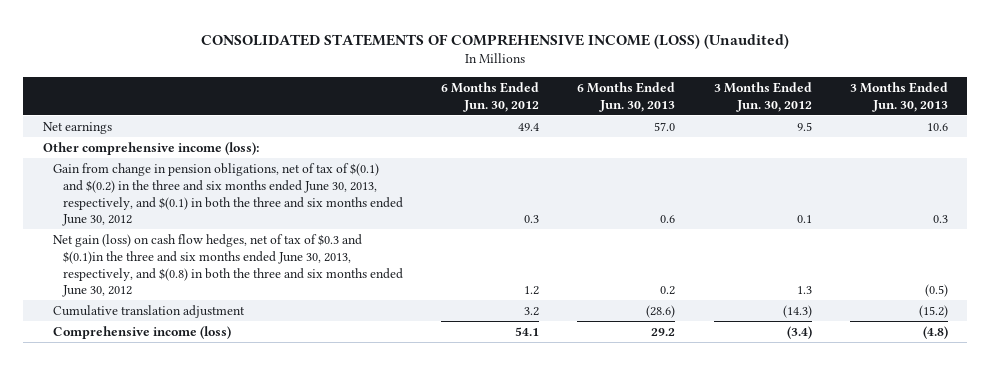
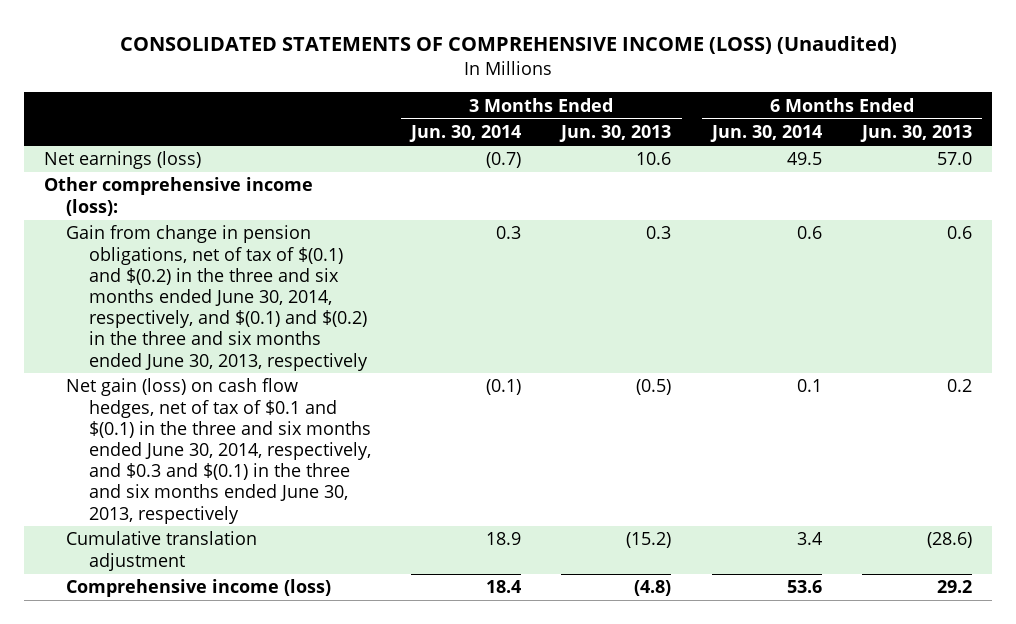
- | 6 Months Ended Jun. 30, 2012 | 6 Months Ended Jun. 30, 2013 | 3 Months Ended Jun. 30, 2012 | 3 Months Ended Jun. 30, 2013
+ | 3 Months Ended Jun. 30, 2014 | 3 Months Ended Jun. 30, 2013 | 6 Months Ended Jun. 30, 2014 | 6 Months Ended Jun. 30, 2013
- Net earnings | 49.4 | 57.0 | 9.5 | 10.6
+ Net earnings (loss) | (0.7) | 10.6 | 49.5 | 57.0
- Gain from change in pension obligations, net of tax of $(0.1) and $(0.2) in the three and six months ended June 30, 2013, respectively, and $(0.1) in both the three and six months ended June 30, 2012 | 0.3 | 0.6 | 0.1 | 0.3
- Net gain (loss) on cash flow hedges, net of tax of $0.3 and $(0.1)in the three and six months ended June 30, 2013, respectively, and $(0.8) in both the three and six months ended June 30, 2012 | 1.2 | 0.2 | 1.3 | (0.5)
+ Gain from change in pension obligations, net of tax of $(0.1) and $(0.2) in the three and six months ended June 30, 2014, respectively, and $(0.1) and $(0.2) in the three and six months ended June 30, 2013, respectively | 0.3 | 0.3 | 0.6 | 0.6
+ Net gain (loss) on cash flow hedges, net of tax of $0.1 and $(0.1) in the three and six months ended June 30, 2014, respectively, and $0.3 and $(0.1) in the three and six months ended June 30, 2013, respectively | (0.1) | (0.5) | 0.1 | 0.2

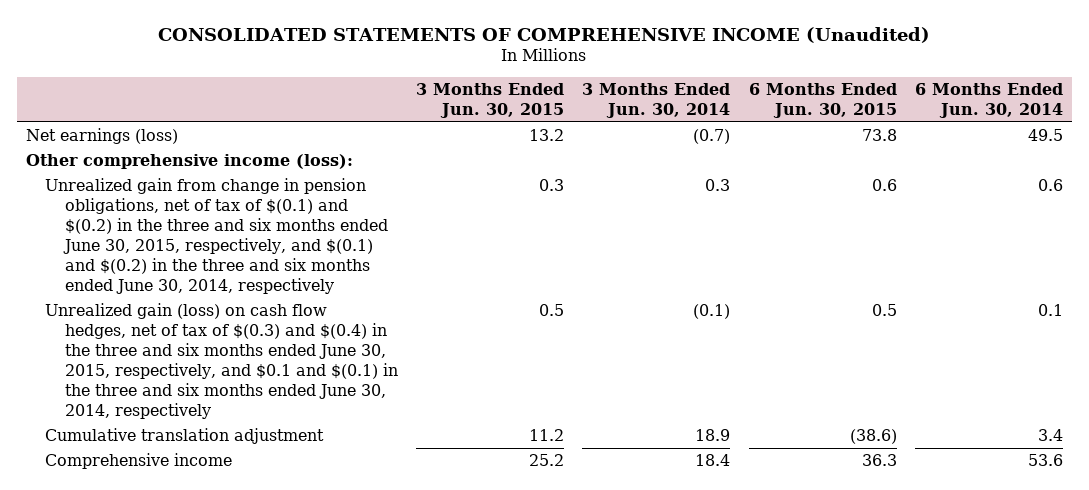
- CONSOLIDATED STATEMENTS OF COMPREHENSIVE INCOME (LOSS) (Unaudited)
+ CONSOLIDATED STATEMENTS OF COMPREHENSIVE INCOME (Unaudited)
- | 3 Months Ended Jun. 30, 2014 | 3 Months Ended Jun. 30, 2013 | 6 Months Ended Jun. 30, 2014 | 6 Months Ended Jun. 30, 2013
+ | 3 Months Ended Jun. 30, 2015 | 3 Months Ended Jun. 30, 2014 | 6 Months Ended Jun. 30, 2015 | 6 Months Ended Jun. 30, 2014
- Gain from change in pension obligations, net of tax of $(0.1) and $(0.2) in the three and six months ended June 30, 2014, respectively, and $(0.1) and $(0.2) in the three and six months ended June 30, 2013, respectively | 0.3 | 0.3 | 0.6 | 0.6
- Net gain (loss) on cash flow hedges, net of tax of $0.1 and $(0.1) in the three and six months ended June 30, 2014, respectively, and $0.3 and $(0.1) in the three and six months ended June 30, 2013, respectively | (0.1) | (0.5) | 0.1 | 0.2
+ Unrealized gain from change in pension obligations, net of tax of $(0.1) and $(0.2) in the three and six months ended June 30, 2015, respectively, and $(0.1) and $(0.2) in the three and six months ended June 30, 2014, respectively | 0.3 | 0.3 | 0.6 | 0.6
+ Unrealized gain (loss) on cash flow hedges, net of tax of $(0.3) and $(0.4) in the three and six months ended June 30, 2015, respectively, and $0.1 and $(0.1) in the three and six months ended June 30, 2014, respectively | 0.5 | (0.1) | 0.5 | 0.1
- Comprehensive income (loss) | 18.4 | (4.8) | 53.6 | 29.2
+ Comprehensive income | 25.2 | 18.4 | 36.3 | 53.6

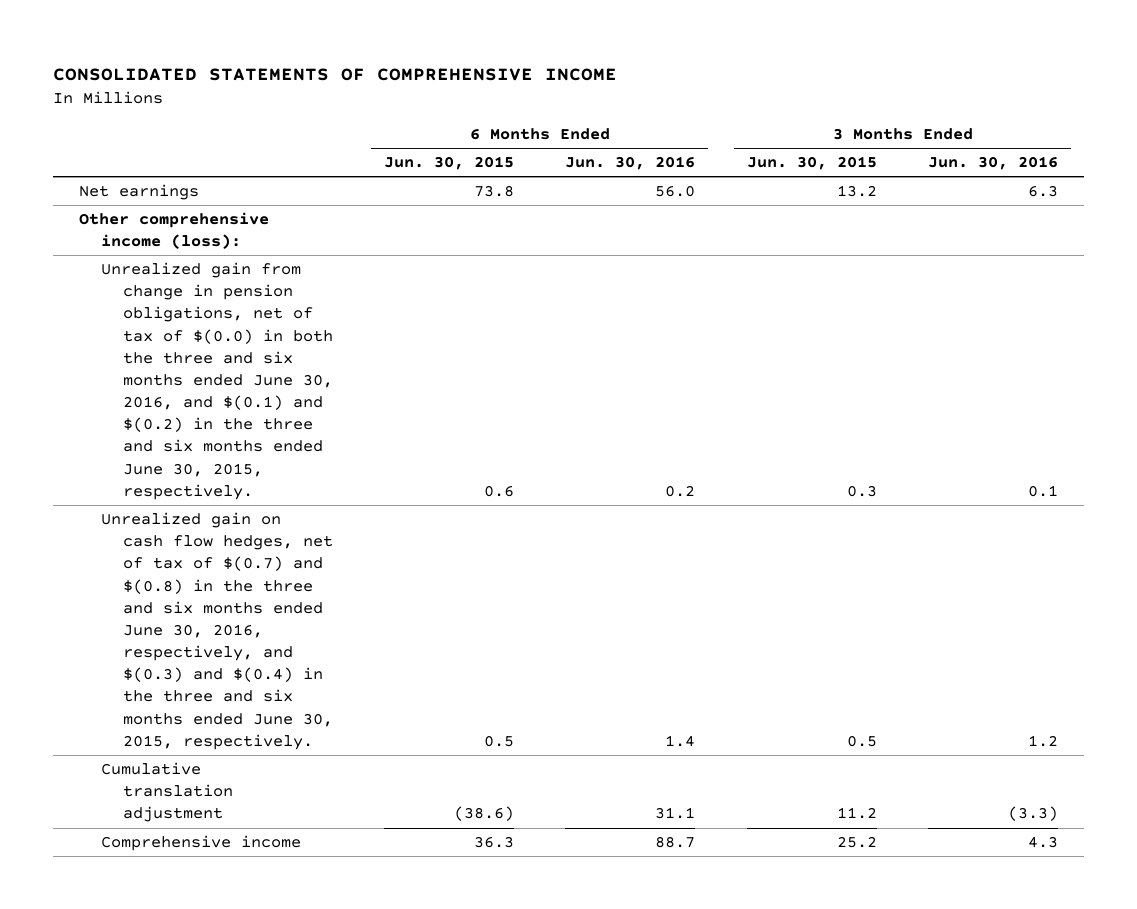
- CONSOLIDATED STATEMENTS OF COMPREHENSIVE INCOME (Unaudited)
+ CONSOLIDATED STATEMENTS OF COMPREHENSIVE INCOME
- | 3 Months Ended Jun. 30, 2015 | 3 Months Ended Jun. 30, 2014 | 6 Months Ended Jun. 30, 2015 | 6 Months Ended Jun. 30, 2014
+ | 6 Months Ended Jun. 30, 2015 | 6 Months Ended Jun. 30, 2016 | 3 Months Ended Jun. 30, 2015 | 3 Months Ended Jun. 30, 2016
- Net earnings (loss) | 13.2 | (0.7) | 73.8 | 49.5
+ Net earnings | 73.8 | 56.0 | 13.2 | 6.3
- Unrealized gain from change in pension obligations, net of tax of $(0.1) and $(0.2) in the three and six months ended June 30, 2015, respectively, and $(0.1) and $(0.2) in the three and six months ended June 30, 2014, respectively | 0.3 | 0.3 | 0.6 | 0.6
- Unrealized gain (loss) on cash flow hedges, net of tax of $(0.3) and $(0.4) in the three and six months ended June 30, 2015, respectively, and $0.1 and $(0.1) in the three and six months ended June 30, 2014, respectively | 0.5 | (0.1) | 0.5 | 0.1
+ Unrealized gain from change in pension obligations, net of tax of $(0.0) in both the three and six months ended June 30, 2016, and $(0.1) and $(0.2) in the three and six months ended June 30, 2015, respectively. | 0.6 | 0.2 | 0.3 | 0.1
+ Unrealized gain on cash flow hedges, net of tax of $(0.7) and $(0.8) in the three and six months ended June 30, 2016, respectively, and $(0.3) and $(0.4) in the three and six months ended June 30, 2015, respectively. | 0.5 | 1.4 | 0.5 | 1.2

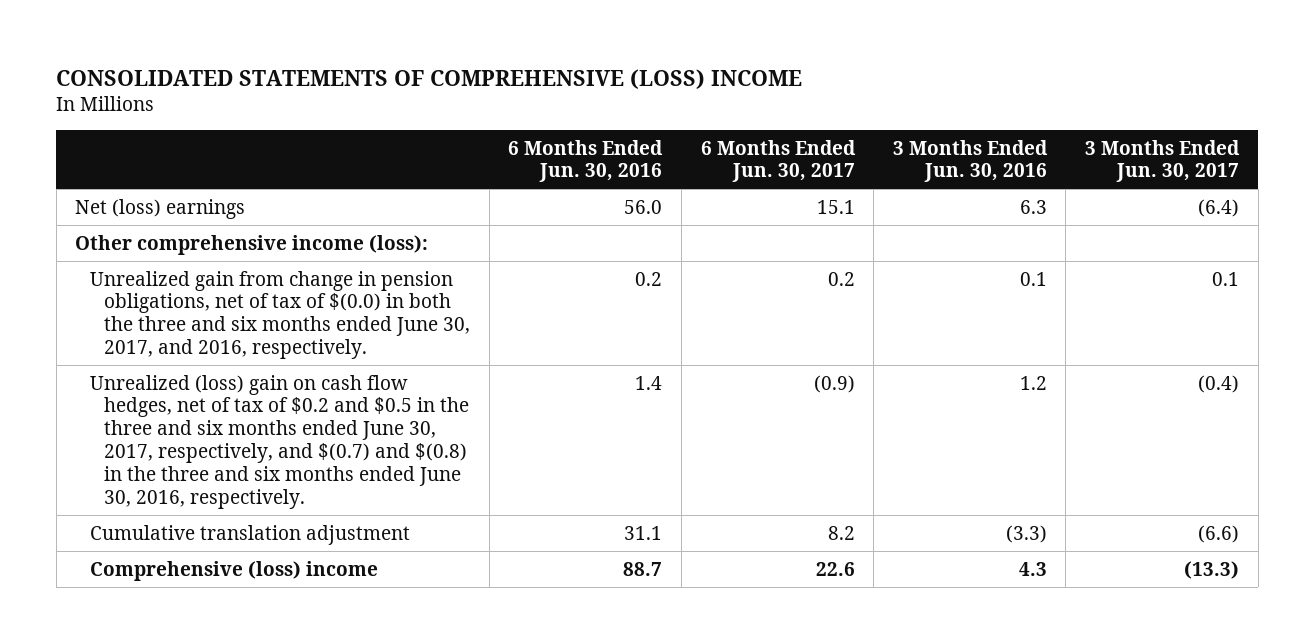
- CONSOLIDATED STATEMENTS OF COMPREHENSIVE INCOME
+ CONSOLIDATED STATEMENTS OF COMPREHENSIVE (LOSS) INCOME
- | 6 Months Ended Jun. 30, 2015 | 6 Months Ended Jun. 30, 2016 | 3 Months Ended Jun. 30, 2015 | 3 Months Ended Jun. 30, 2016
+ | 6 Months Ended Jun. 30, 2016 | 6 Months Ended Jun. 30, 2017 | 3 Months Ended Jun. 30, 2016 | 3 Months Ended Jun. 30, 2017
- Net earnings | 73.8 | 56.0 | 13.2 | 6.3
+ Net (loss) earnings | 56.0 | 15.1 | 6.3 | (6.4)
- Unrealized gain from change in pension obligations, net of tax of $(0.0) in both the three and six months ended June 30, 2016, and $(0.1) and $(0.2) in the three and six months ended June 30, 2015, respectively. | 0.6 | 0.2 | 0.3 | 0.1
- Unrealized gain on cash flow hedges, net of tax of $(0.7) and $(0.8) in the three and six months ended June 30, 2016, respectively, and $(0.3) and $(0.4) in the three and six months ended June 30, 2015, respectively. | 0.5 | 1.4 | 0.5 | 1.2
+ Unrealized gain from change in pension obligations, net of tax of $(0.0) in both the three and six months ended June 30, 2017, and 2016, respectively. | 0.2 | 0.2 | 0.1 | 0.1
+ Unrealized (loss) gain on cash flow hedges, net of tax of $0.2 and $0.5 in the three and six months ended June 30, 2017, respectively, and $(0.7) and $(0.8) in the three and six months ended June 30, 2016, respectively. | 1.4 | (0.9) | 1.2 | (0.4)
- Comprehensive income | 36.3 | 88.7 | 25.2 | 4.3
+ Comprehensive (loss) income | 88.7 | 22.6 | 4.3 | (13.3)

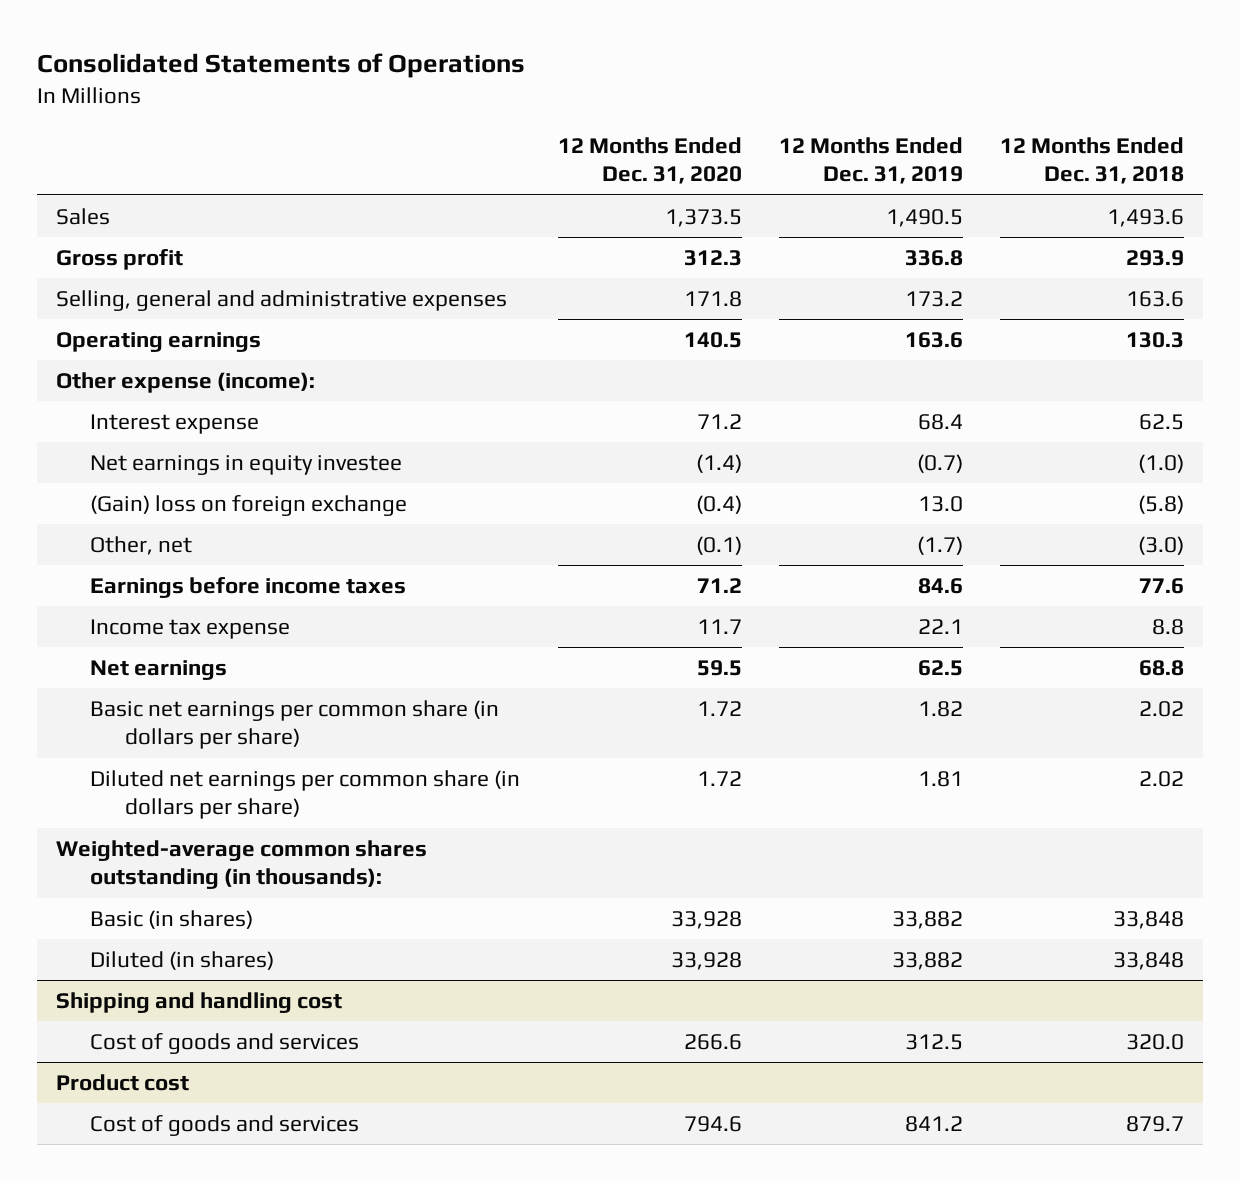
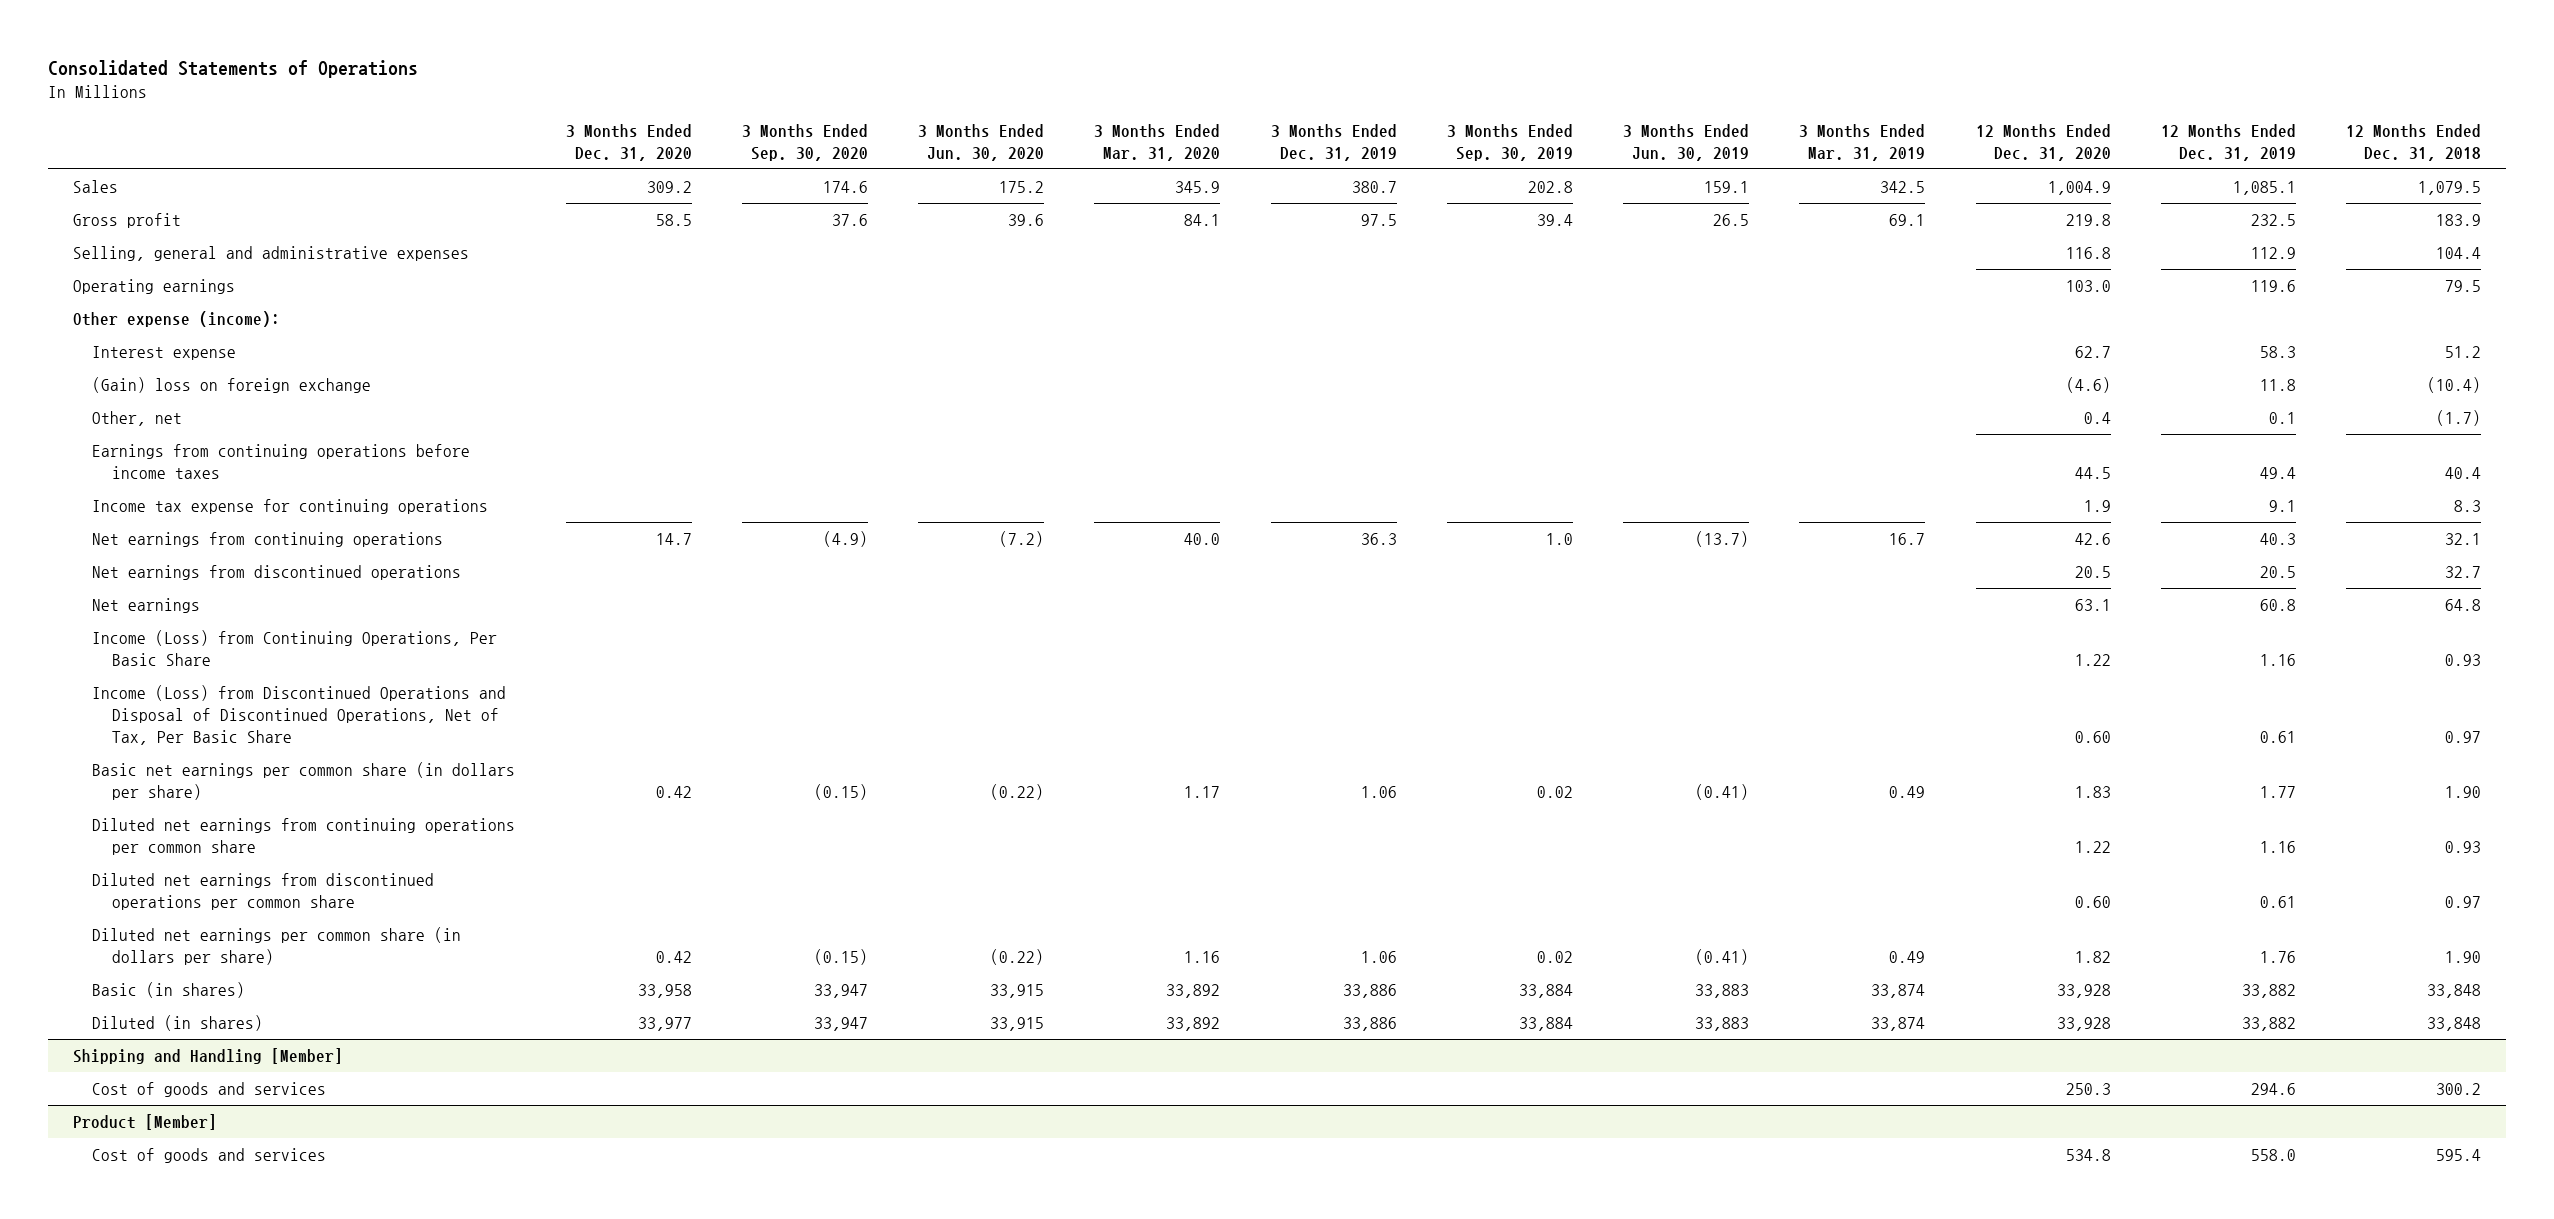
- | 12 Months Ended Dec. 31, 2020 | 12 Months Ended Dec. 31, 2019 | 12 Months Ended Dec. 31, 2018
+ | 3 Months Ended Dec. 31, 2020 | 3 Months Ended Sep. 30, 2020 | 3 Months Ended Jun. 30, 2020 | 3 Months Ended Mar. 31, 2020 | 3 Months Ended Dec. 31, 2019 | 3 Months Ended Sep. 30, 2019 | 3 Months Ended Jun. 30, 2019 | 3 Months Ended Mar. 31, 2019 | 12 Months Ended Dec. 31, 2020 | 12 Months Ended Dec. 31, 2019 | 12 Months Ended Dec. 31, 2018
- Sales | 1,373.5 | 1,490.5 | 1,493.6
- Gross profit | 312.3 | 336.8 | 293.9
- Selling, general and administrative expenses | 171.8 | 173.2 | 163.6
- Operating earnings | 140.5 | 163.6 | 130.3
+ Sales | 309.2 | 174.6 | 175.2 | 345.9 | 380.7 | 202.8 | 159.1 | 342.5 | 1,004.9 | 1,085.1 | 1,079.5
+ Gross profit | 58.5 | 37.6 | 39.6 | 84.1 | 97.5 | 39.4 | 26.5 | 69.1 | 219.8 | 232.5 | 183.9
+ Selling, general and administrative expenses | | | | | | | | | 116.8 | 112.9 | 104.4
+ Operating earnings | | | | | | | | | 103.0 | 119.6 | 79.5
- Interest expense | 71.2 | 68.4 | 62.5
- Net earnings in equity investee | (1.4) | (0.7) | (1.0)
- (Gain) loss on foreign exchange | (0.4) | 13.0 | (5.8)
- Other, net | (0.1) | (1.7) | (3.0)
- Earnings before income taxes | 71.2 | 84.6 | 77.6
- Income tax expense | 11.7 | 22.1 | 8.8
- Net earnings | 59.5 | 62.5 | 68.8
- Basic net earnings per common share (in dollars per share) | 1.72 | 1.82 | 2.02
- Diluted net earnings per common share (in dollars per share) | 1.72 | 1.81 | 2.02
- Weighted-average common shares outstanding (in thousands):
+ Interest expense | | | | | | | | | 62.7 | 58.3 | 51.2
+ (Gain) loss on foreign exchange | | | | | | | | | (4.6) | 11.8 | (10.4)
+ Other, net | | | | | | | | | 0.4 | 0.1 | (1.7)
+ Earnings from continuing operations before income taxes | | | | | | | | | 44.5 | 49.4 | 40.4
+ Income tax expense for continuing operations | | | | | | | | | 1.9 | 9.1 | 8.3
+ Net earnings from continuing operations | 14.7 | (4.9) | (7.2) | 40.0 | 36.3 | 1.0 | (13.7) | 16.7 | 42.6 | 40.3 | 32.1
+ Net earnings from discontinued operations | | | | | | | | | 20.5 | 20.5 | 32.7
+ Net earnings | | | | | | | | | 63.1 | 60.8 | 64.8
+ Income (Loss) from Continuing Operations, Per Basic Share | | | | | | | | | 1.22 | 1.16 | 0.93
+ Income (Loss) from Discontinued Operations and Disposal of Discontinued Operations, Net of Tax, Per Basic Share | | | | | | | | | 0.60 | 0.61 | 0.97
+ Basic net earnings per common share (in dollars per share) | 0.42 | (0.15) | (0.22) | 1.17 | 1.06 | 0.02 | (0.41) | 0.49 | 1.83 | 1.77 | 1.90
+ Diluted net earnings from continuing operations per common share | | | | | | | | | 1.22 | 1.16 | 0.93
+ Diluted net earnings from discontinued operations per common share | | | | | | | | | 0.60 | 0.61 | 0.97
+ Diluted net earnings per common share (in dollars per share) | 0.42 | (0.15) | (0.22) | 1.16 | 1.06 | 0.02 | (0.41) | 0.49 | 1.82 | 1.76 | 1.90
- Shipping and handling cost
- Cost of goods and services | 266.6 | 312.5 | 320.0
- Product cost
- Cost of goods and services | 794.6 | 841.2 | 879.7
+ Shipping and Handling [Member]
+ Cost of goods and services | | | | | | | | | 250.3 | 294.6 | 300.2
+ Product [Member]
+ Cost of goods and services | | | | | | | | | 534.8 | 558.0 | 595.4

